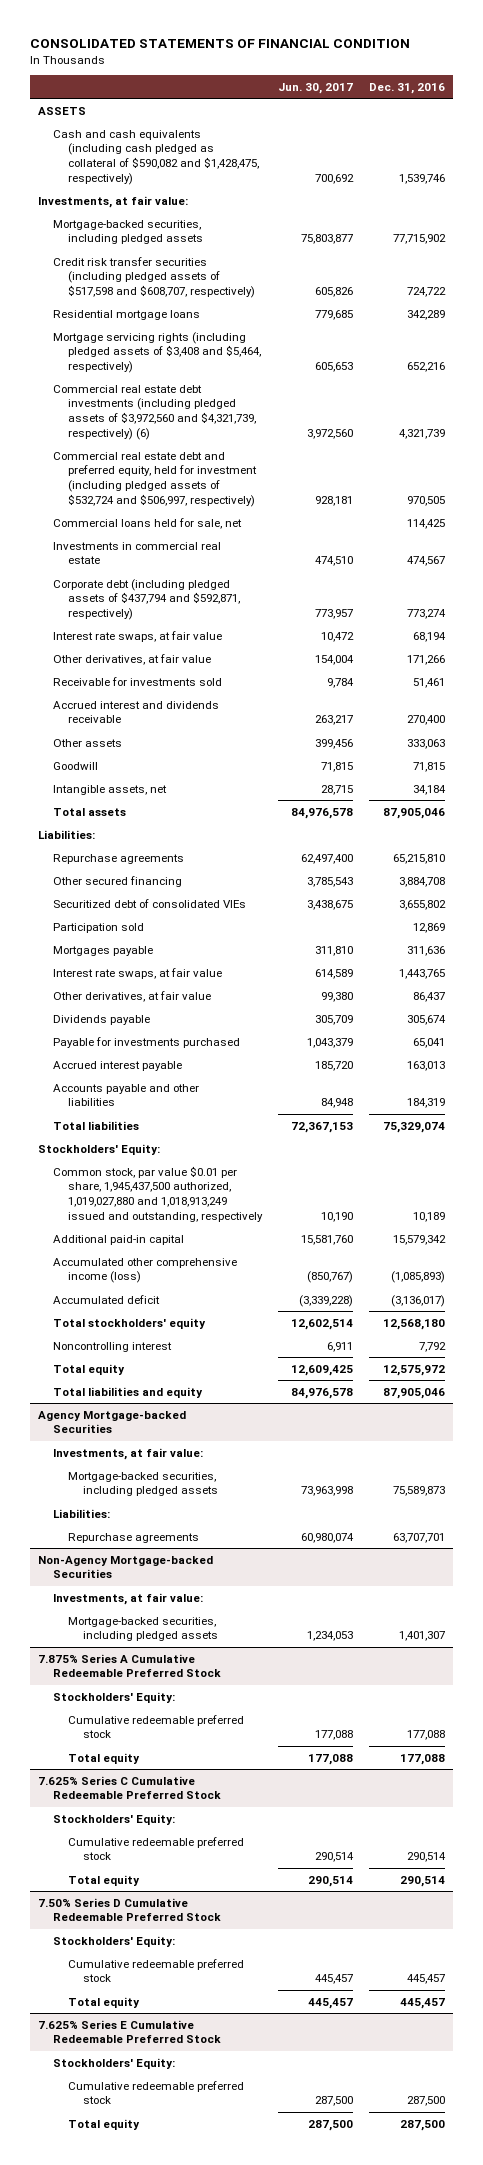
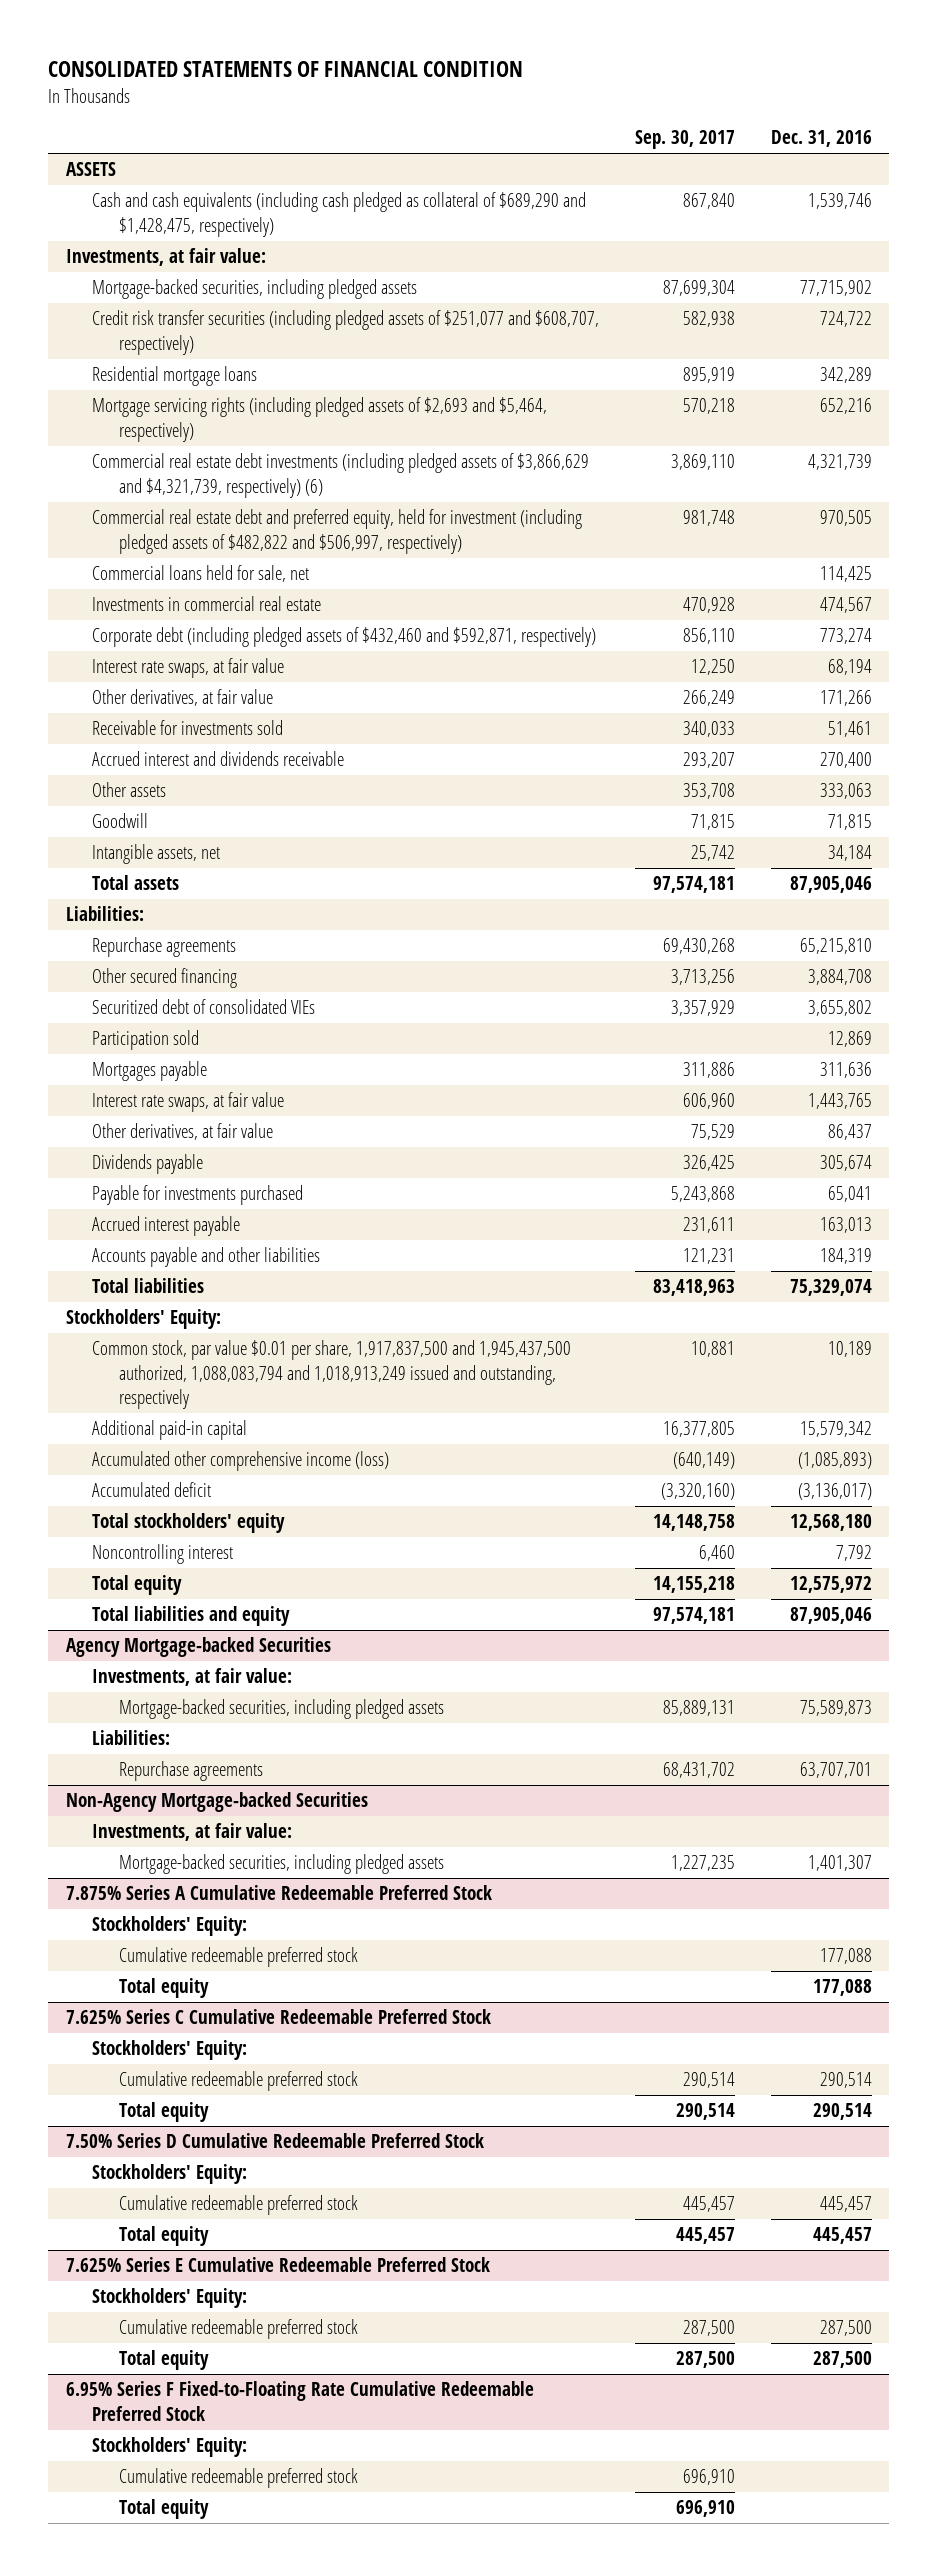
- | Jun. 30, 2017 | Dec. 31, 2016
+ | Sep. 30, 2017 | Dec. 31, 2016
- Cash and cash equivalents (including cash pledged as collateral of $590,082 and $1,428,475, respectively) | 700,692 | 1,539,746
+ Cash and cash equivalents (including cash pledged as collateral of $689,290 and $1,428,475, respectively) | 867,840 | 1,539,746
- Credit risk transfer securities (including pledged assets of $517,598 and $608,707, respectively) | 605,826 | 724,722
+ Credit risk transfer securities (including pledged assets of $251,077 and $608,707, respectively) | 582,938 | 724,722
- Mortgage servicing rights (including pledged assets of $3,408 and $5,464, respectively) | 605,653 | 652,216
- Commercial real estate debt investments (including pledged assets of $3,972,560 and $4,321,739, respectively) (6) | 3,972,560 | 4,321,739
- Commercial real estate debt and preferred equity, held for investment (including pledged assets of $532,724 and $506,997, respectively) | 928,181 | 970,505
+ Mortgage servicing rights (including pledged assets of $2,693 and $5,464, respectively) | 570,218 | 652,216
+ Commercial real estate debt investments (including pledged assets of $3,866,629 and $4,321,739, respectively) (6) | 3,869,110 | 4,321,739
+ Commercial real estate debt and preferred equity, held for investment (including pledged assets of $482,822 and $506,997, respectively) | 981,748 | 970,505
- Corporate debt (including pledged assets of $437,794 and $592,871, respectively) | 773,957 | 773,274
+ Corporate debt (including pledged assets of $432,460 and $592,871, respectively) | 856,110 | 773,274
- Common stock, par value $0.01 per share, 1,945,437,500 authorized, 1,019,027,880 and 1,018,913,249 issued and outstanding, respectively | 10,190 | 10,189
+ Common stock, par value $0.01 per share, 1,917,837,500 and 1,945,437,500 authorized, 1,088,083,794 and 1,018,913,249 issued and outstanding, respectively | 10,881 | 10,189
+ 6.95% Series F Fixed-to-Floating Rate Cumulative Redeemable Preferred Stock
+ Stockholders' Equity:
+ Cumulative redeemable preferred stock | 696,910 |
+ Total equity | 696,910 |

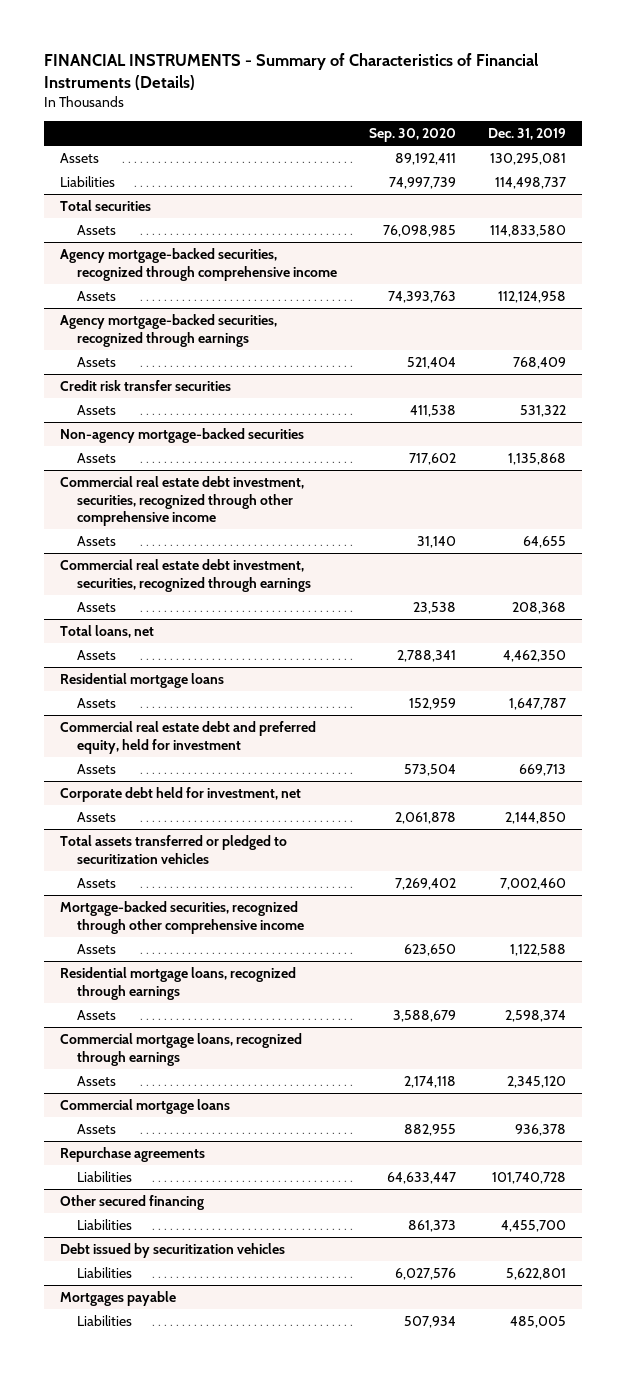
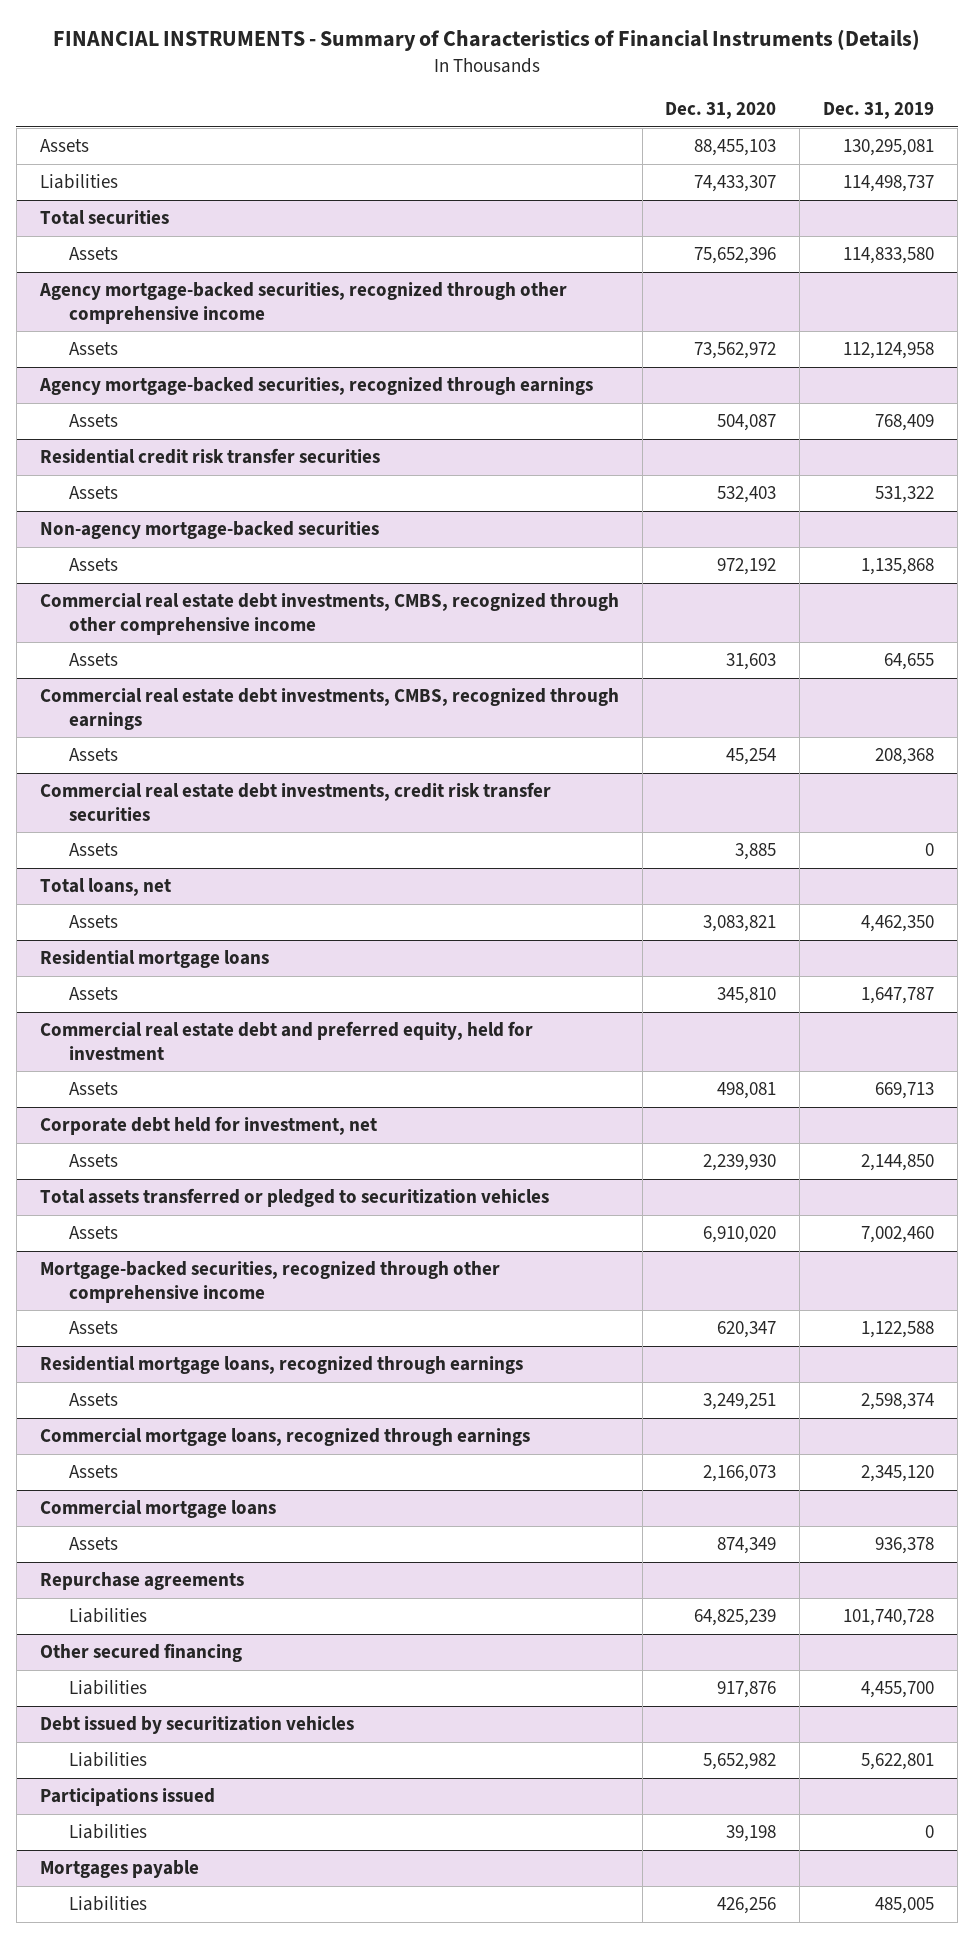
- | Sep. 30, 2020 | Dec. 31, 2019
+ | Dec. 31, 2020 | Dec. 31, 2019
- Agency mortgage-backed securities, recognized through comprehensive income
+ Agency mortgage-backed securities, recognized through other comprehensive income
- Credit risk transfer securities
+ Residential credit risk transfer securities
- Commercial real estate debt investment, securities, recognized through other comprehensive income
+ Commercial real estate debt investments, CMBS, recognized through other comprehensive income
- Commercial real estate debt investment, securities, recognized through earnings
+ Commercial real estate debt investments, CMBS, recognized through earnings
+ Commercial real estate debt investments, credit risk transfer securities
+ Assets | 3,885 | 0
+ Participations issued
+ Liabilities | 39,198 | 0

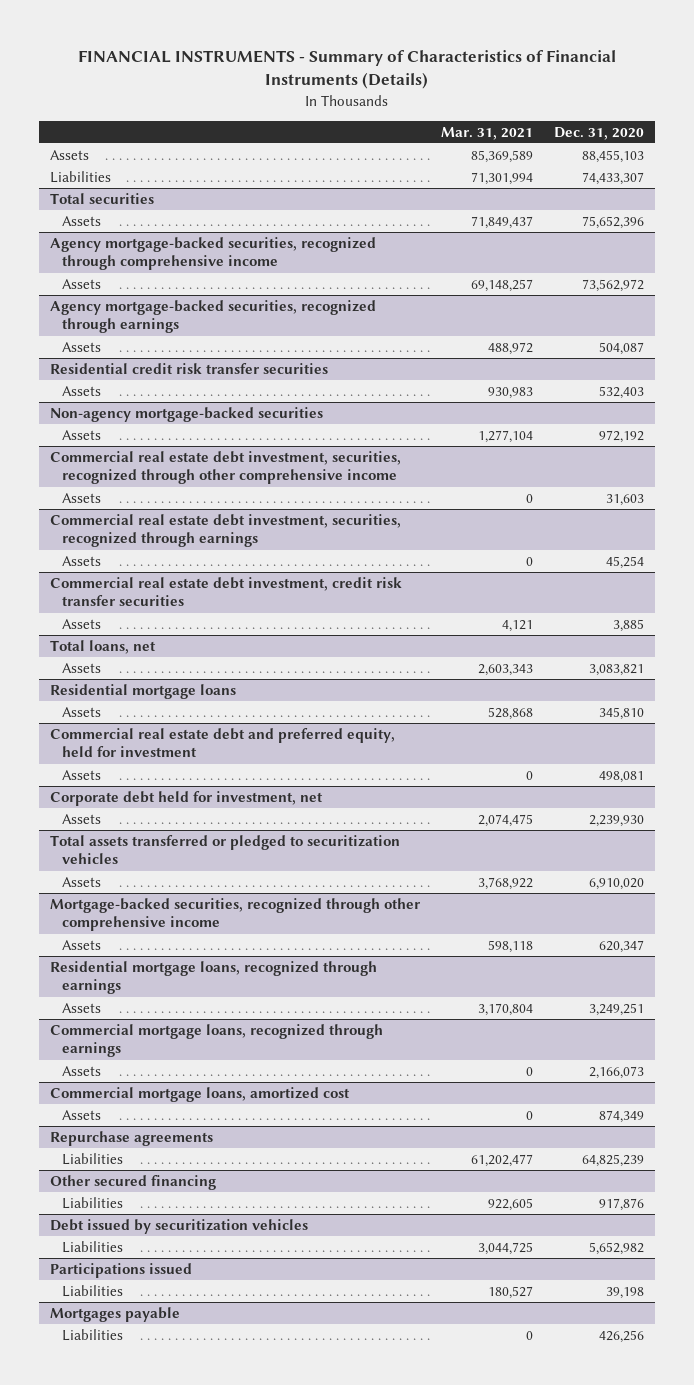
- | Dec. 31, 2020 | Dec. 31, 2019
+ | Mar. 31, 2021 | Dec. 31, 2020
- Agency mortgage-backed securities, recognized through other comprehensive income
+ Agency mortgage-backed securities, recognized through comprehensive income
- Commercial real estate debt investments, CMBS, recognized through other comprehensive income
+ Commercial real estate debt investment, securities, recognized through other comprehensive income
- Commercial real estate debt investments, CMBS, recognized through earnings
+ Commercial real estate debt investment, securities, recognized through earnings
- Commercial real estate debt investments, credit risk transfer securities
+ Commercial real estate debt investment, credit risk transfer securities
- Commercial mortgage loans
+ Commercial mortgage loans, amortized cost

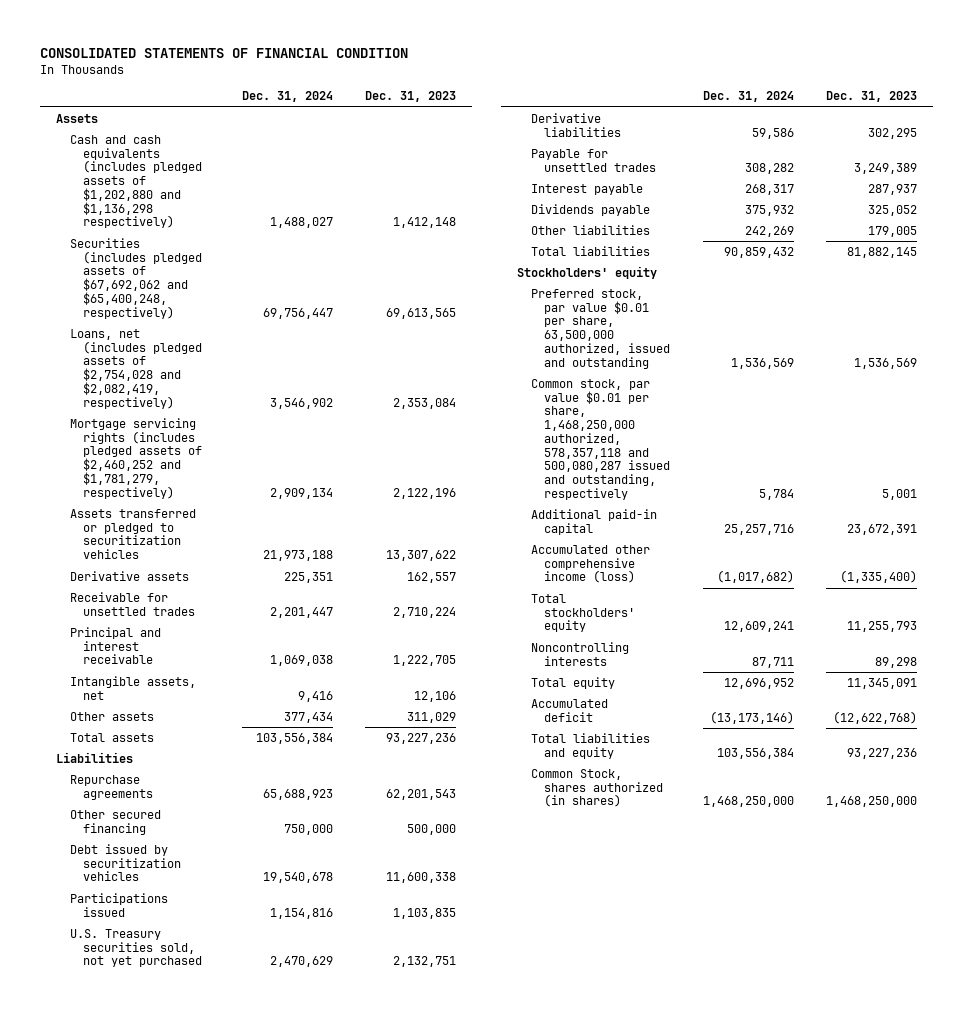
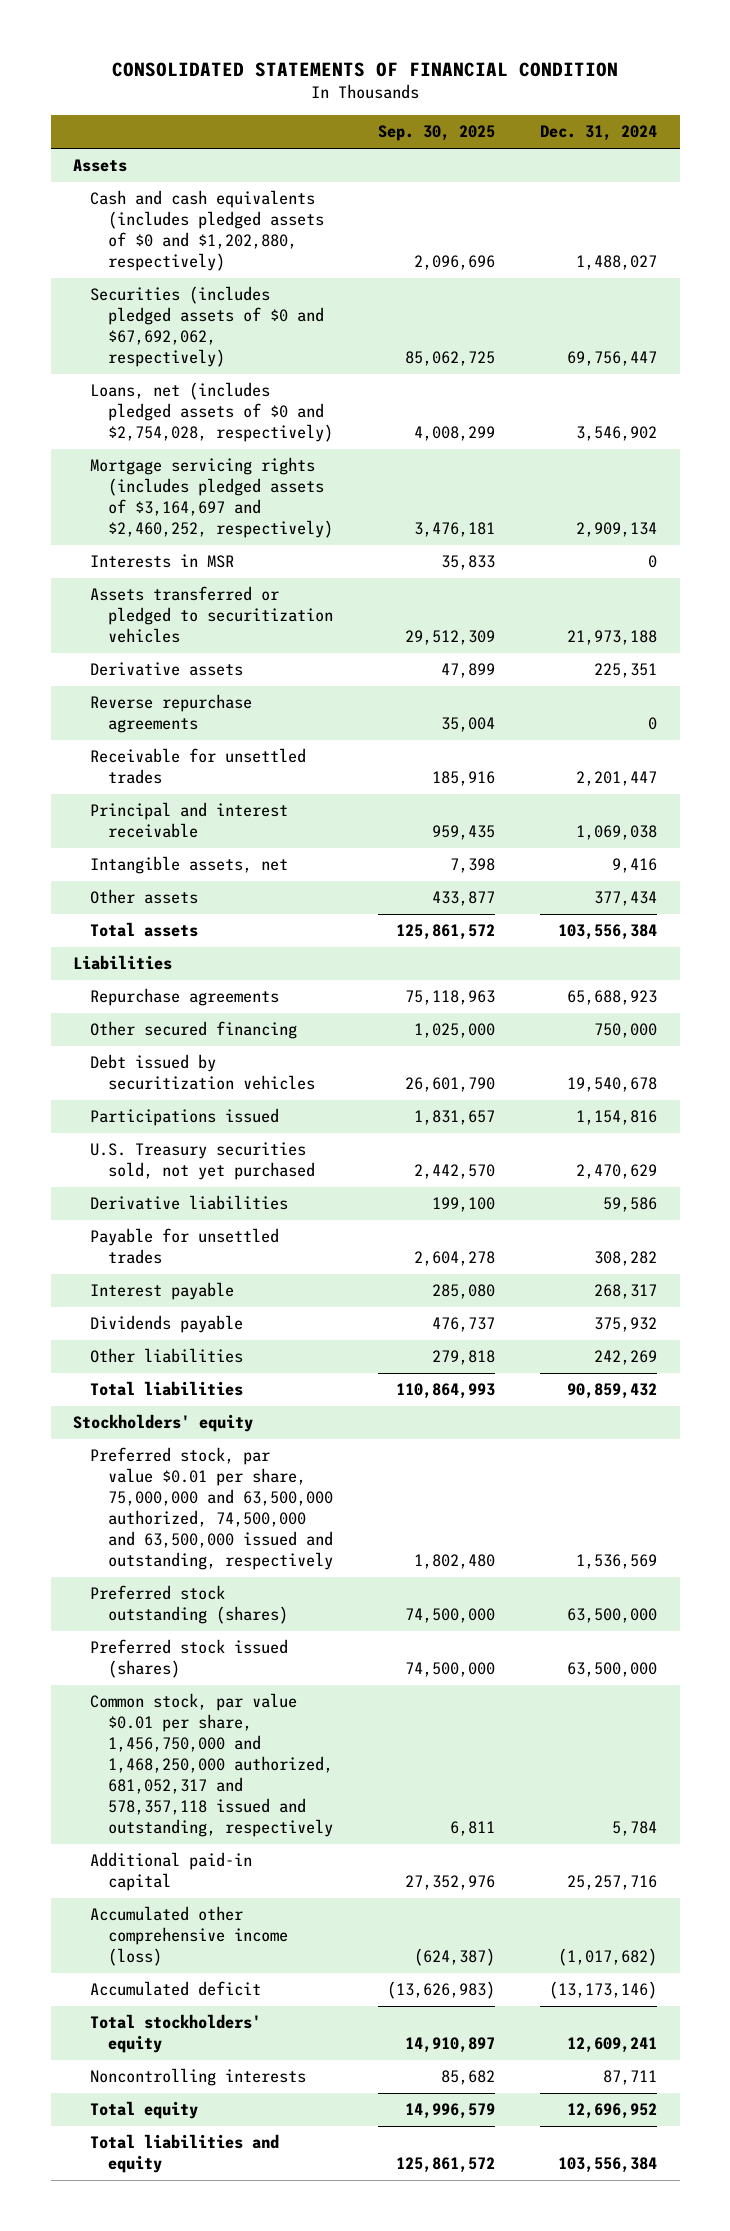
- | Dec. 31, 2024 | Dec. 31, 2023
+ | Sep. 30, 2025 | Dec. 31, 2024
- Cash and cash equivalents (includes pledged assets of $1,202,880 and $1,136,298 respectively) | 1,488,027 | 1,412,148
- Securities (includes pledged assets of $67,692,062 and $65,400,248, respectively) | 69,756,447 | 69,613,565
- Loans, net (includes pledged assets of $2,754,028 and $2,082,419, respectively) | 3,546,902 | 2,353,084
- Mortgage servicing rights (includes pledged assets of $2,460,252 and $1,781,279, respectively) | 2,909,134 | 2,122,196
+ Cash and cash equivalents (includes pledged assets of $0 and $1,202,880, respectively) | 2,096,696 | 1,488,027
+ Securities (includes pledged assets of $0 and $67,692,062, respectively) | 85,062,725 | 69,756,447
+ Loans, net (includes pledged assets of $0 and $2,754,028, respectively) | 4,008,299 | 3,546,902
+ Mortgage servicing rights (includes pledged assets of $3,164,697 and $2,460,252, respectively) | 3,476,181 | 2,909,134
+ Interests in MSR | 35,833 | 0
+ Reverse repurchase agreements | 35,004 | 0
- Preferred stock, par value $0.01 per share, 63,500,000 authorized, issued and outstanding | 1,536,569 | 1,536,569
- Common stock, par value $0.01 per share, 1,468,250,000 authorized, 578,357,118 and 500,080,287 issued and outstanding, respectively | 5,784 | 5,001
+ Preferred stock, par value $0.01 per share, 75,000,000 and 63,500,000 authorized, 74,500,000 and 63,500,000 issued and outstanding, respectively | 1,802,480 | 1,536,569
+ Preferred stock outstanding (shares) | 74,500,000 | 63,500,000
+ Preferred stock issued (shares) | 74,500,000 | 63,500,000
+ Common stock, par value $0.01 per share, 1,456,750,000 and 1,468,250,000 authorized, 681,052,317 and 578,357,118 issued and outstanding, respectively | 6,811 | 5,784
moved up: Accumulated deficit | (13,626,983) | (13,173,146)
- Common Stock, shares authorized (in shares) | 1,468,250,000 | 1,468,250,000

